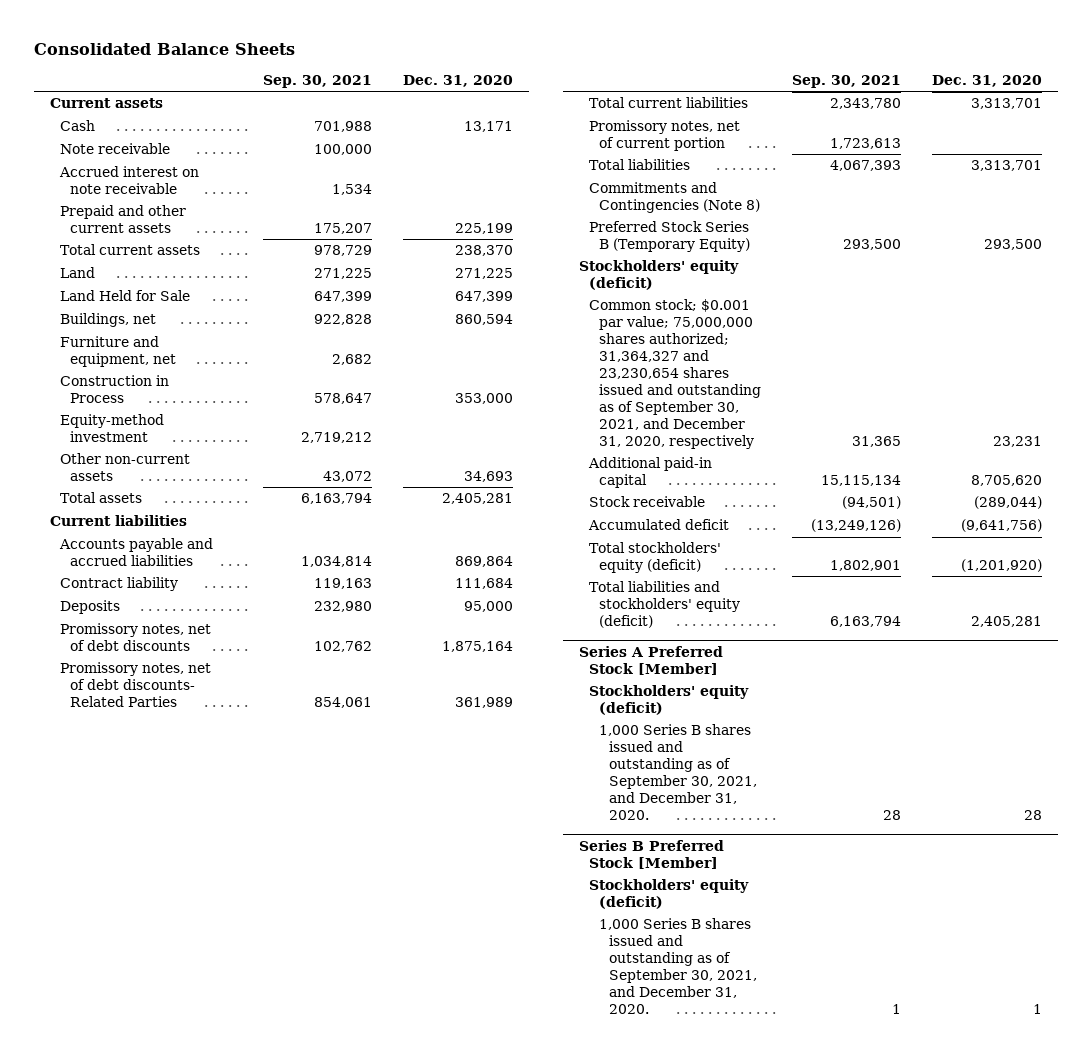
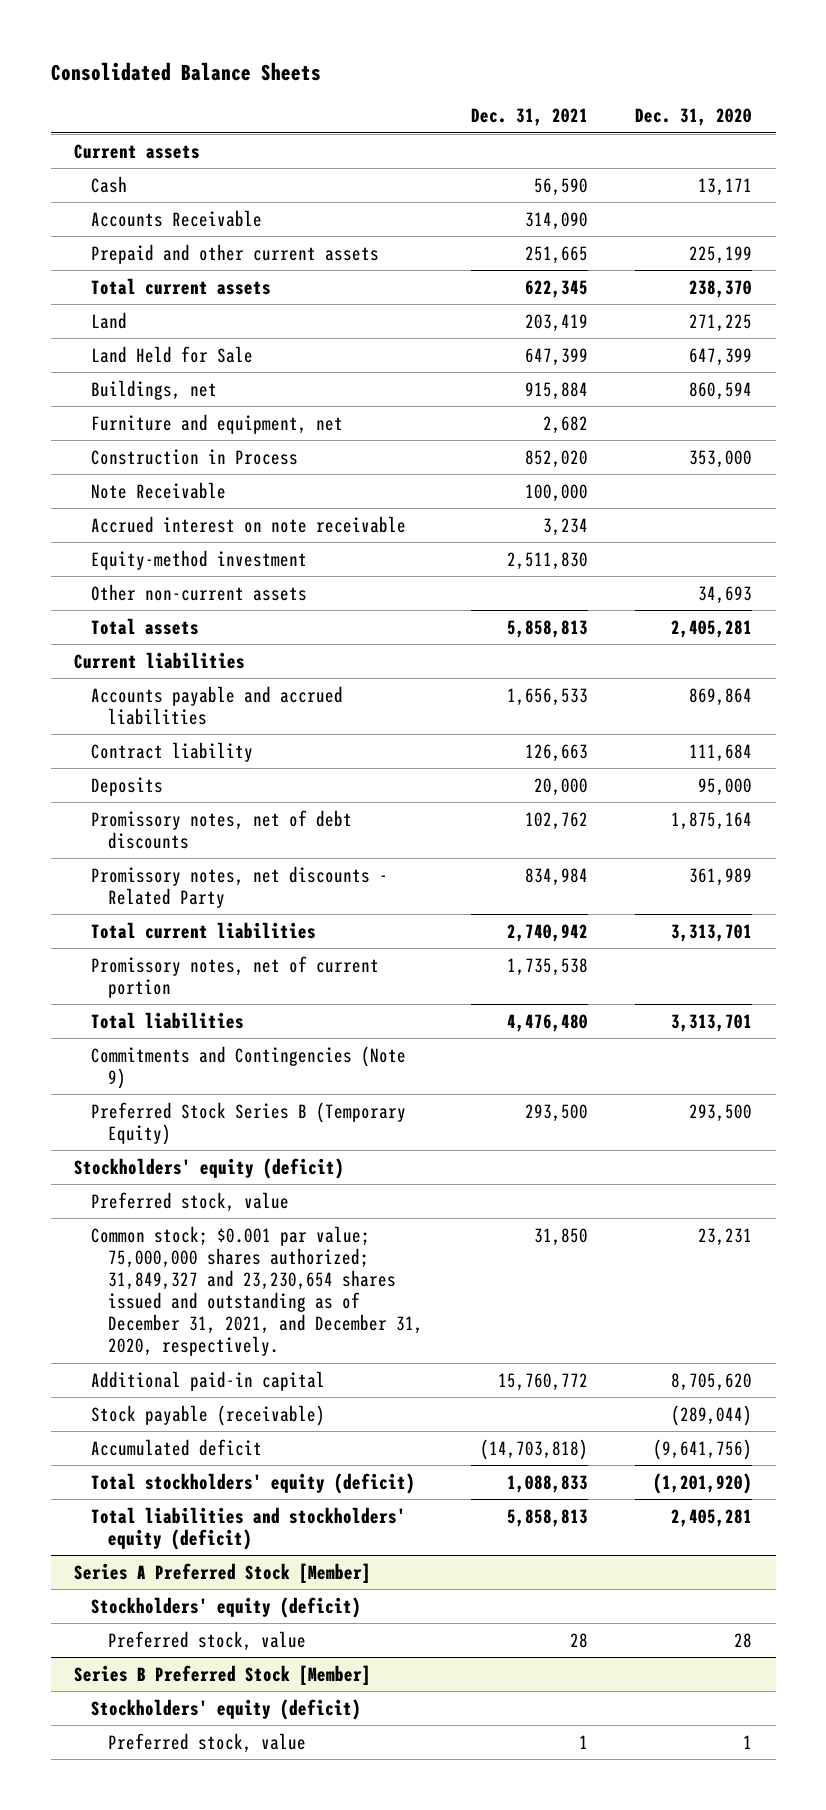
- | Sep. 30, 2021 | Dec. 31, 2020
+ | Dec. 31, 2021 | Dec. 31, 2020
- Note receivable | 100,000 |
+ Accounts Receivable | 314,090 |
+ Note Receivable | 100,000 |
moved down: Accrued interest on note receivable | 3,234 |
- Promissory notes, net of debt discounts- Related Parties | 854,061 | 361,989
+ Promissory notes, net discounts - Related Party | 834,984 | 361,989
- Commitments and Contingencies (Note 8)
+ Commitments and Contingencies (Note 9)
- Common stock; $0.001 par value; 75,000,000 shares authorized; 31,364,327 and 23,230,654 shares issued and outstanding as of September 30, 2021, and December 31, 2020, respectively | 31,365 | 23,231
+ Preferred stock, value
+ Common stock; $0.001 par value; 75,000,000 shares authorized; 31,849,327 and 23,230,654 shares issued and outstanding as of December 31, 2021, and December 31, 2020, respectively. | 31,850 | 23,231
- Stock receivable | (94,501) | (289,044)
+ Stock payable (receivable) | | (289,044)
@ Series A Preferred Stock [Member]
- 1,000 Series B shares issued and outstanding as of September 30, 2021, and December 31, 2020. | 28 | 28
+ Preferred stock, value | 28 | 28
@ Series B Preferred Stock [Member]
- 1,000 Series B shares issued and outstanding as of September 30, 2021, and December 31, 2020. | 1 | 1
+ Preferred stock, value | 1 | 1

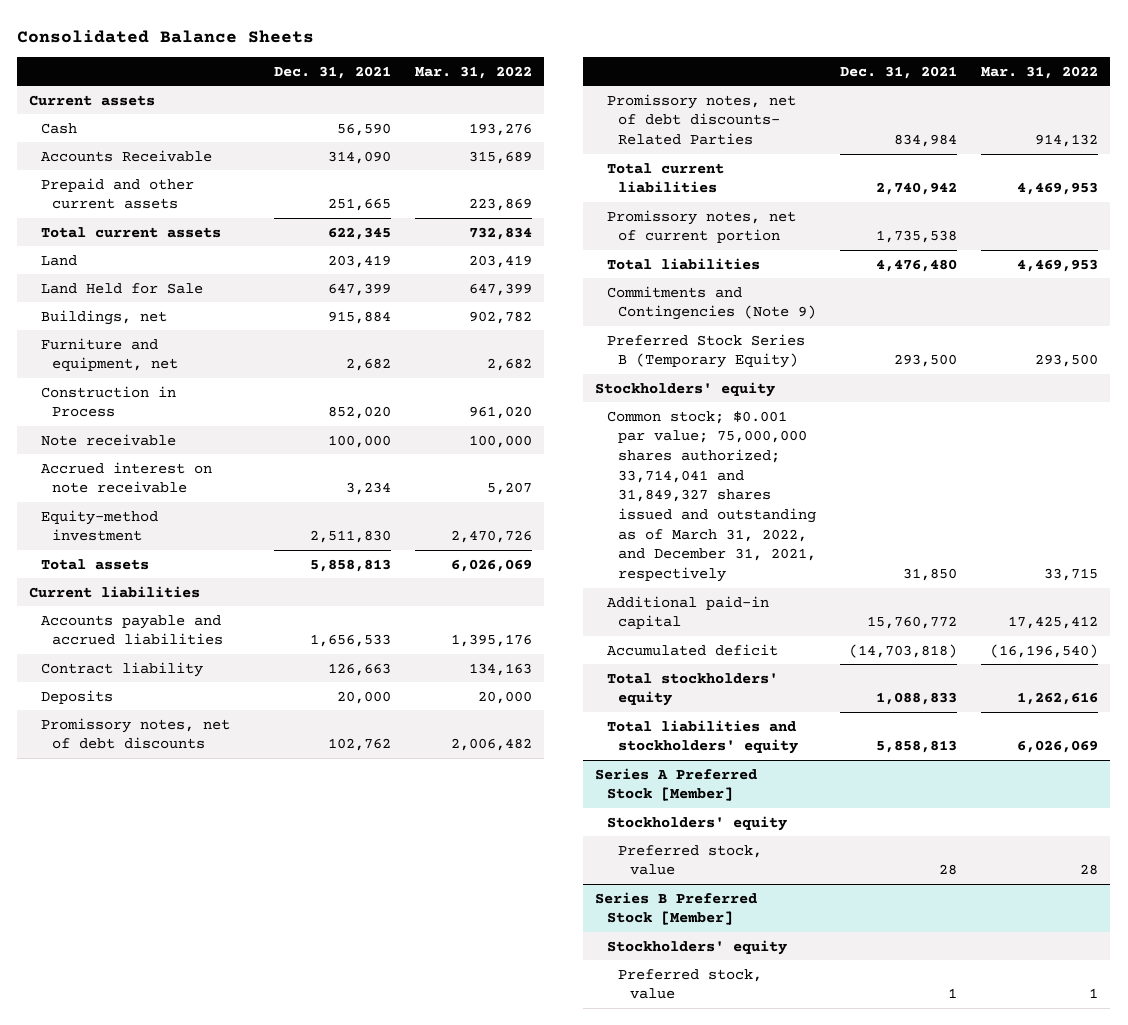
- | Dec. 31, 2021 | Dec. 31, 2020
+ | Dec. 31, 2021 | Mar. 31, 2022
- Note Receivable | 100,000 |
+ Note receivable | 100,000 | 100,000
- Other non-current assets | | 34,693
- Promissory notes, net discounts - Related Party | 834,984 | 361,989
+ Promissory notes, net of debt discounts- Related Parties | 834,984 | 914,132
- Stockholders' equity (deficit)
- Preferred stock, value
- Common stock; $0.001 par value; 75,000,000 shares authorized; 31,849,327 and 23,230,654 shares issued and outstanding as of December 31, 2021, and December 31, 2020, respectively. | 31,850 | 23,231
+ Stockholders' equity
+ Common stock; $0.001 par value; 75,000,000 shares authorized; 33,714,041 and 31,849,327 shares issued and outstanding as of March 31, 2022, and December 31, 2021, respectively | 31,850 | 33,715
- Stock payable (receivable) | | (289,044)
- Total stockholders' equity (deficit) | 1,088,833 | (1,201,920)
- Total liabilities and stockholders' equity (deficit) | 5,858,813 | 2,405,281
+ Total stockholders' equity | 1,088,833 | 1,262,616
+ Total liabilities and stockholders' equity | 5,858,813 | 6,026,069
@ Series A Preferred Stock [Member]
- Stockholders' equity (deficit)
+ Stockholders' equity
@ Series B Preferred Stock [Member]
- Stockholders' equity (deficit)
+ Stockholders' equity

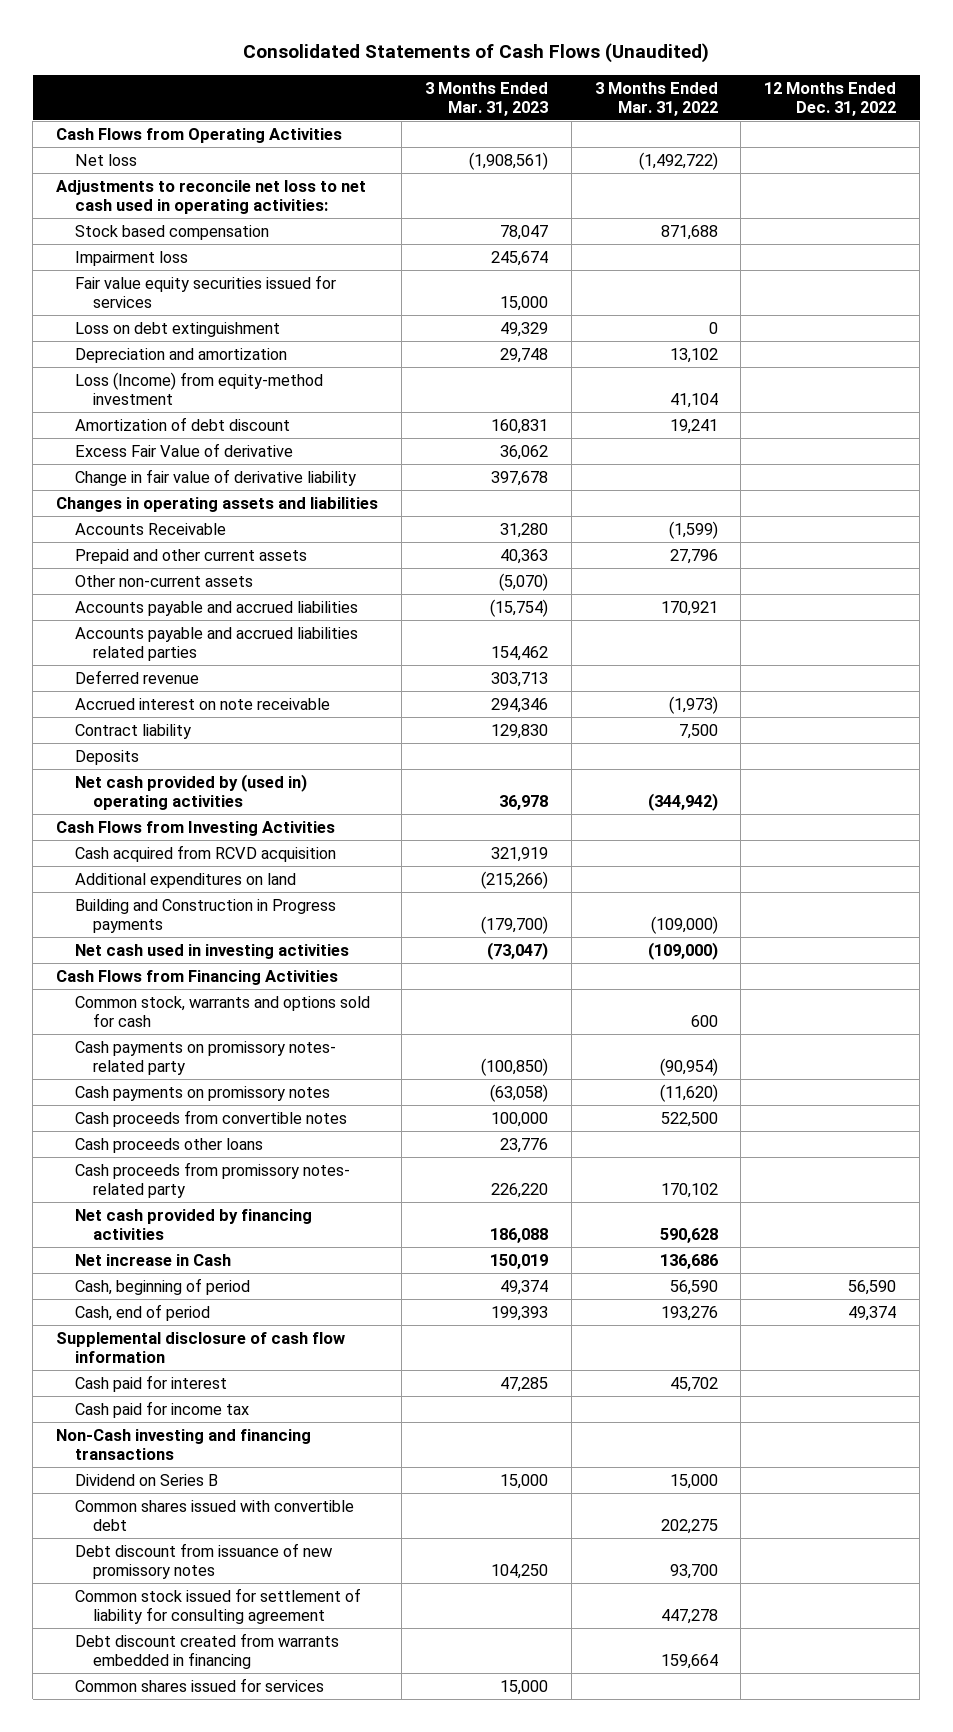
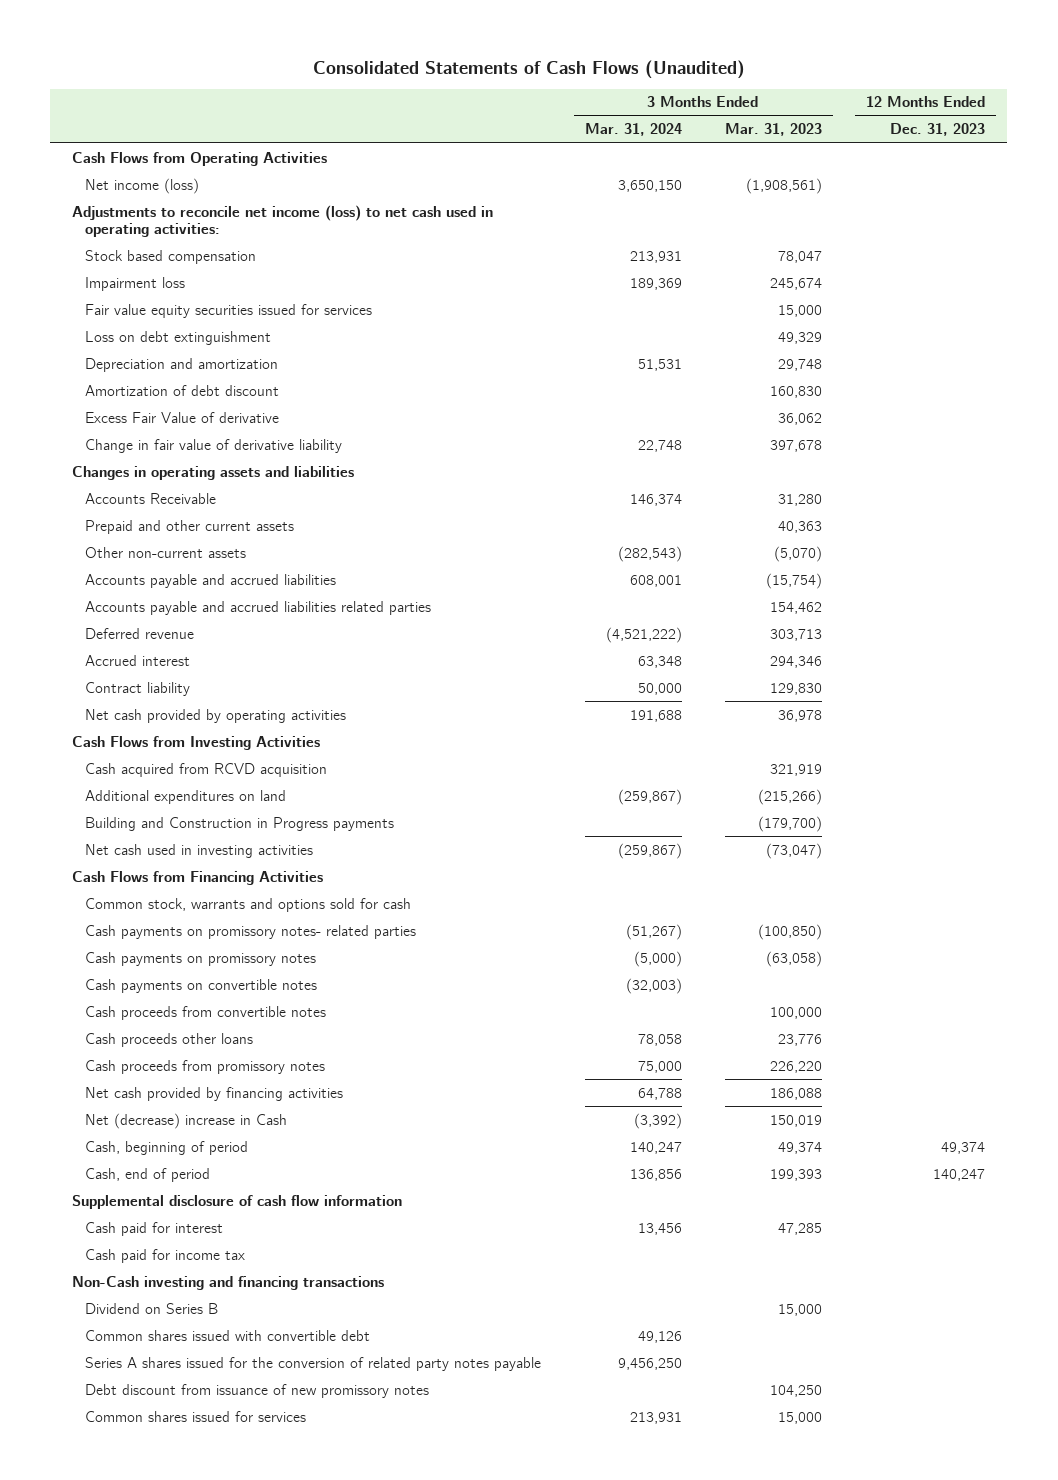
- | 3 Months Ended Mar. 31, 2023 | 3 Months Ended Mar. 31, 2022 | 12 Months Ended Dec. 31, 2022
+ | 3 Months Ended Mar. 31, 2024 | 3 Months Ended Mar. 31, 2023 | 12 Months Ended Dec. 31, 2023
- Net loss | (1,908,561) | (1,492,722) |
- Adjustments to reconcile net loss to net cash used in operating activities:
+ Net income (loss) | 3,650,150 | (1,908,561) |
+ Adjustments to reconcile net income (loss) to net cash used in operating activities:
- Loss (Income) from equity-method investment | | 41,104 |
- Amortization of debt discount | 160,831 | 19,241 |
+ Amortization of debt discount | | 160,830 |
- Accrued interest on note receivable | 294,346 | (1,973) |
+ Accrued interest | 63,348 | 294,346 |
- Deposits
- Net cash provided by (used in) operating activities | 36,978 | (344,942) |
+ Net cash provided by operating activities | 191,688 | 36,978 |
- Cash payments on promissory notes- related party | (100,850) | (90,954) |
+ Cash payments on promissory notes- related parties | (51,267) | (100,850) |
+ Cash payments on convertible notes | (32,003) | |
- Cash proceeds from promissory notes- related party | 226,220 | 170,102 |
+ Cash proceeds from promissory notes | 75,000 | 226,220 |
- Net increase in Cash | 150,019 | 136,686 |
+ Net (decrease) increase in Cash | (3,392) | 150,019 |
+ Series A shares issued for the conversion of related party notes payable | 9,456,250 | |
- Common stock issued for settlement of liability for consulting agreement | | 447,278 |
- Debt discount created from warrants embedded in financing | | 159,664 |

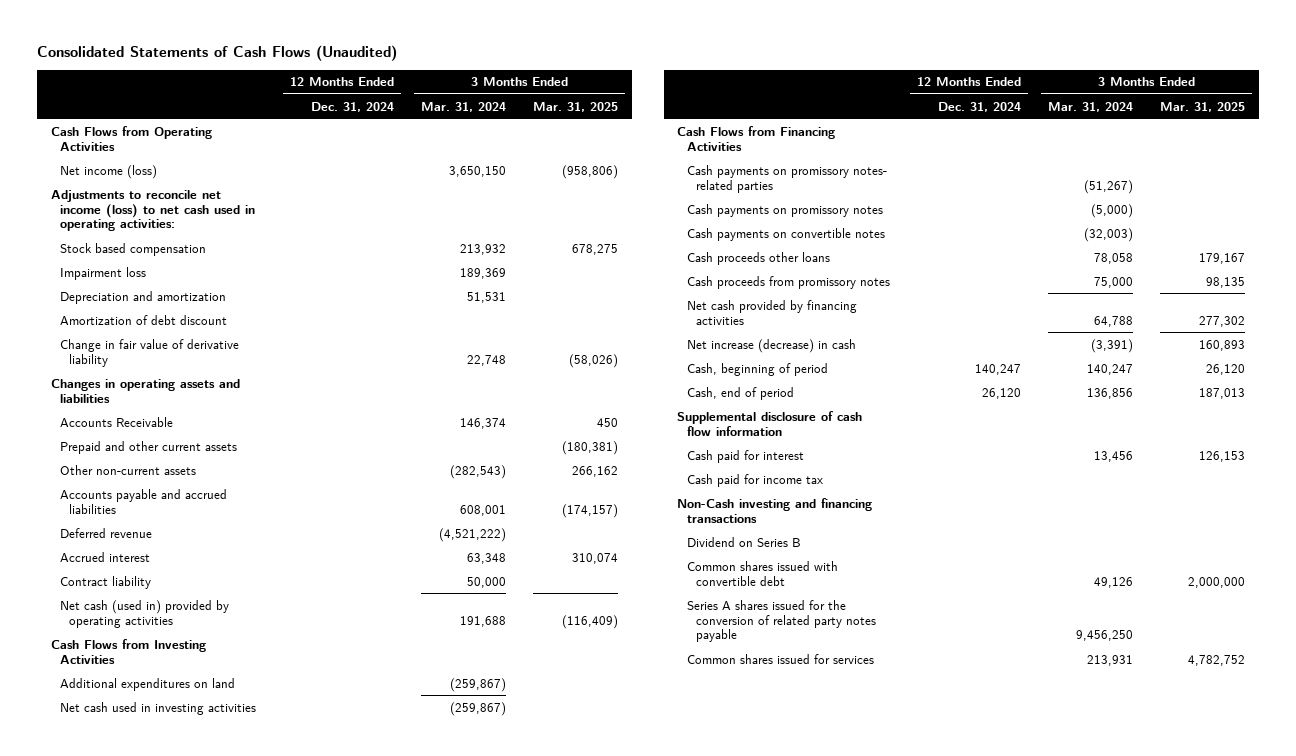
- | 3 Months Ended Mar. 31, 2024 | 3 Months Ended Mar. 31, 2023 | 12 Months Ended Dec. 31, 2023
+ | 12 Months Ended Dec. 31, 2024 | 3 Months Ended Mar. 31, 2024 | 3 Months Ended Mar. 31, 2025
- Stock based compensation | 213,931 | 78,047 |
+ Stock based compensation | | 213,932 | 678,275
- Fair value equity securities issued for services | | 15,000 |
- Loss on debt extinguishment | | 49,329 |
- Excess Fair Value of derivative | | 36,062 |
- Accounts payable and accrued liabilities related parties | | 154,462 |
- Net cash provided by operating activities | 191,688 | 36,978 |
+ Net cash (used in) provided by operating activities | | 191,688 | (116,409)
- Cash acquired from RCVD acquisition | | 321,919 |
- Building and Construction in Progress payments | | (179,700) |
- Common stock, warrants and options sold for cash
- Cash proceeds from convertible notes | | 100,000 |
- Net (decrease) increase in Cash | (3,392) | 150,019 |
+ Net increase (decrease) in cash | | (3,391) | 160,893
- Debt discount from issuance of new promissory notes | | 104,250 |

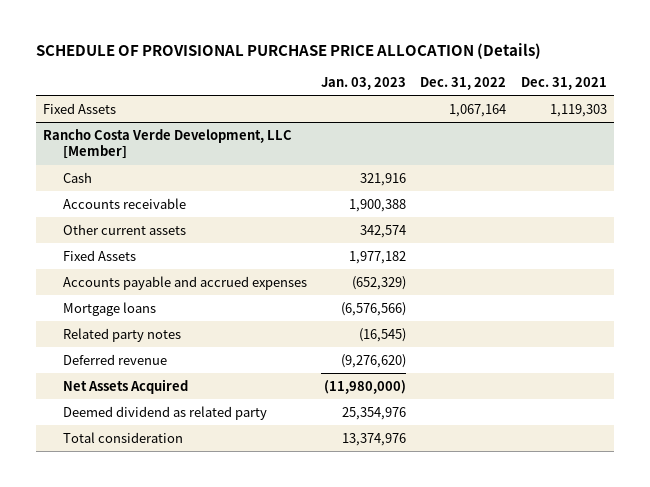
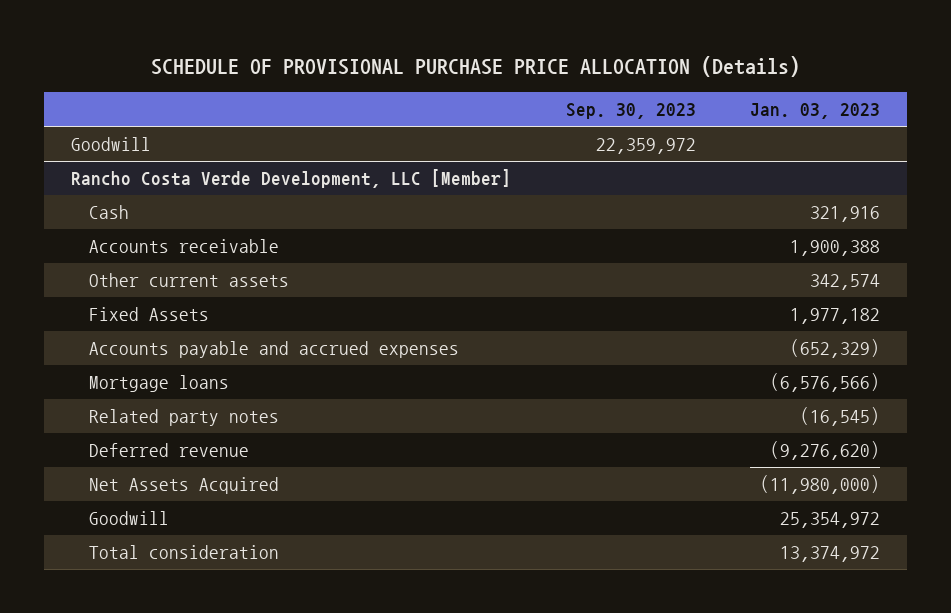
- | Jan. 03, 2023 | Dec. 31, 2022 | Dec. 31, 2021
+ | Sep. 30, 2023 | Jan. 03, 2023
- Fixed Assets | | 1,067,164 | 1,119,303
+ Goodwill | 22,359,972 |
@ Rancho Costa Verde Development, LLC [Member]
- Deemed dividend as related party | 25,354,976 | |
- Total consideration | 13,374,976 | |
+ Goodwill | | 25,354,972
+ Total consideration | | 13,374,972

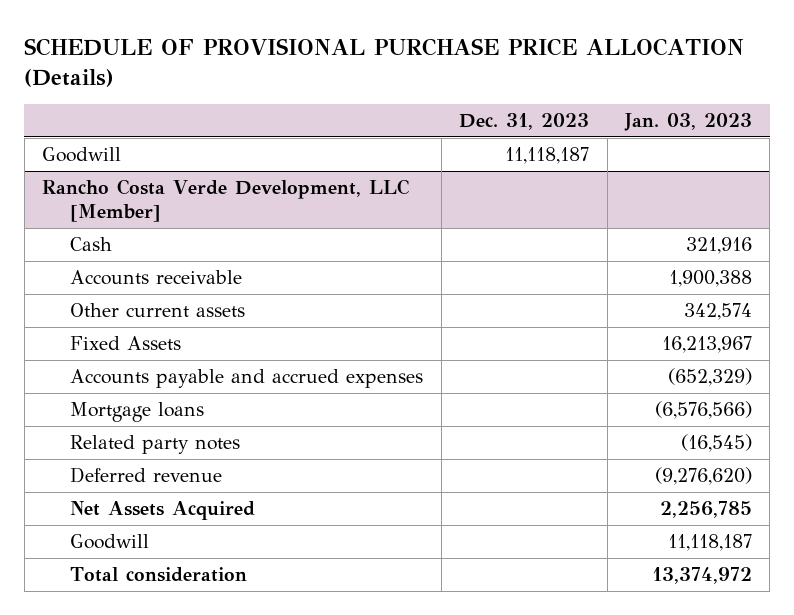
- | Sep. 30, 2023 | Jan. 03, 2023
+ | Dec. 31, 2023 | Jan. 03, 2023
@ Rancho Costa Verde Development, LLC [Member]
- Fixed Assets | | 1,977,182
+ Fixed Assets | | 16,213,967
- Net Assets Acquired | | (11,980,000)
- Goodwill | | 25,354,972
+ Net Assets Acquired | | 2,256,785
+ Goodwill | | 11,118,187

